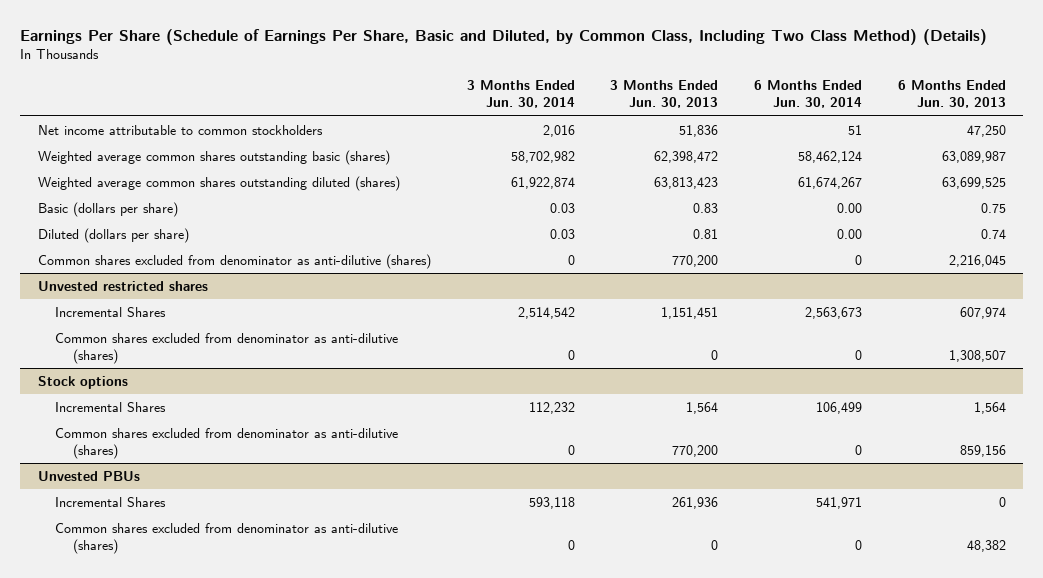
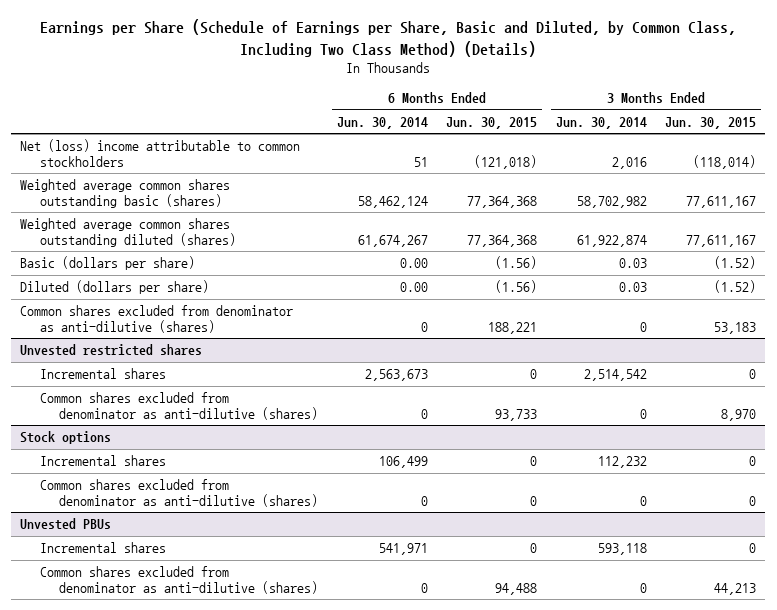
- Earnings Per Share (Schedule of Earnings Per Share, Basic and Diluted, by Common Class, Including Two Class Method) (Details)
+ Earnings per Share (Schedule of Earnings per Share, Basic and Diluted, by Common Class, Including Two Class Method) (Details)
- | 3 Months Ended Jun. 30, 2014 | 3 Months Ended Jun. 30, 2013 | 6 Months Ended Jun. 30, 2014 | 6 Months Ended Jun. 30, 2013
+ | 6 Months Ended Jun. 30, 2014 | 6 Months Ended Jun. 30, 2015 | 3 Months Ended Jun. 30, 2014 | 3 Months Ended Jun. 30, 2015
- Net income attributable to common stockholders | 2,016 | 51,836 | 51 | 47,250
+ Net (loss) income attributable to common stockholders | 51 | (121,018) | 2,016 | (118,014)
@ Unvested restricted shares
- Incremental Shares | 2,514,542 | 1,151,451 | 2,563,673 | 607,974
+ Incremental shares | 2,563,673 | 0 | 2,514,542 | 0
@ Stock options
- Incremental Shares | 112,232 | 1,564 | 106,499 | 1,564
+ Incremental shares | 106,499 | 0 | 112,232 | 0
@ Unvested PBUs
- Incremental Shares | 593,118 | 261,936 | 541,971 | 0
+ Incremental shares | 541,971 | 0 | 593,118 | 0

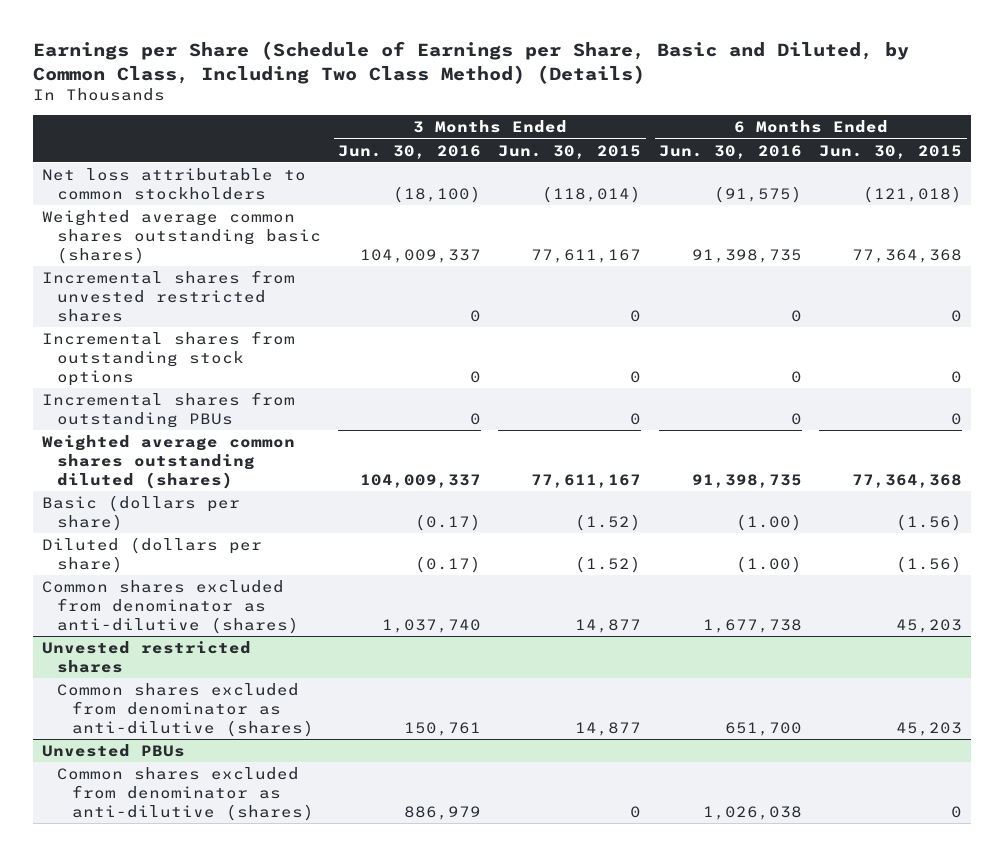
- | 6 Months Ended Jun. 30, 2014 | 6 Months Ended Jun. 30, 2015 | 3 Months Ended Jun. 30, 2014 | 3 Months Ended Jun. 30, 2015
+ | 3 Months Ended Jun. 30, 2016 | 3 Months Ended Jun. 30, 2015 | 6 Months Ended Jun. 30, 2016 | 6 Months Ended Jun. 30, 2015
- Net (loss) income attributable to common stockholders | 51 | (121,018) | 2,016 | (118,014)
+ Net loss attributable to common stockholders | (18,100) | (118,014) | (91,575) | (121,018)
+ Incremental shares from unvested restricted shares | 0 | 0 | 0 | 0
+ Incremental shares from outstanding stock options | 0 | 0 | 0 | 0
+ Incremental shares from outstanding PBUs | 0 | 0 | 0 | 0
- Common shares excluded from denominator as anti-dilutive (shares) | 0 | 188,221 | 0 | 53,183
+ Common shares excluded from denominator as anti-dilutive (shares) | 1,037,740 | 14,877 | 1,677,738 | 45,203
@ Unvested restricted shares
- Incremental shares | 2,563,673 | 0 | 2,514,542 | 0
- Common shares excluded from denominator as anti-dilutive (shares) | 0 | 93,733 | 0 | 8,970
- Stock options
- Incremental shares | 106,499 | 0 | 112,232 | 0
- Common shares excluded from denominator as anti-dilutive (shares) | 0 | 0 | 0 | 0
@ Unvested restricted shares
+ Common shares excluded from denominator as anti-dilutive (shares) | 150,761 | 14,877 | 651,700 | 45,203
@ Unvested PBUs
- Incremental shares | 541,971 | 0 | 593,118 | 0
- Common shares excluded from denominator as anti-dilutive (shares) | 0 | 94,488 | 0 | 44,213
+ Common shares excluded from denominator as anti-dilutive (shares) | 886,979 | 0 | 1,026,038 | 0

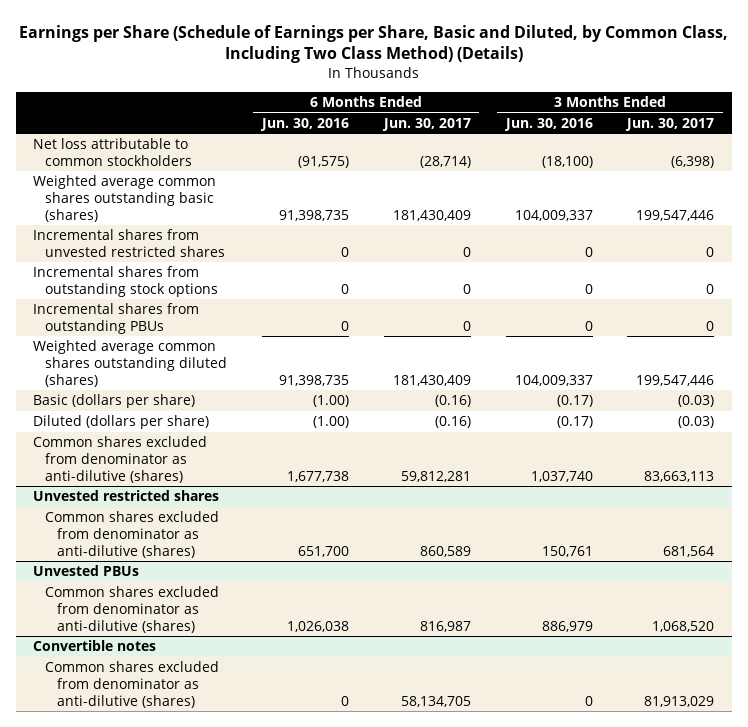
- | 3 Months Ended Jun. 30, 2016 | 3 Months Ended Jun. 30, 2015 | 6 Months Ended Jun. 30, 2016 | 6 Months Ended Jun. 30, 2015
+ | 6 Months Ended Jun. 30, 2016 | 6 Months Ended Jun. 30, 2017 | 3 Months Ended Jun. 30, 2016 | 3 Months Ended Jun. 30, 2017
+ Convertible notes
+ Common shares excluded from denominator as anti-dilutive (shares) | 0 | 58,134,705 | 0 | 81,913,029

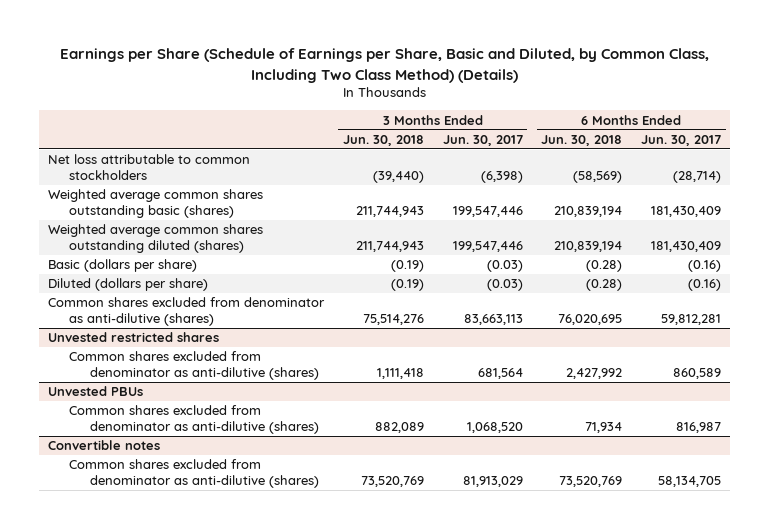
- | 6 Months Ended Jun. 30, 2016 | 6 Months Ended Jun. 30, 2017 | 3 Months Ended Jun. 30, 2016 | 3 Months Ended Jun. 30, 2017
+ | 3 Months Ended Jun. 30, 2018 | 3 Months Ended Jun. 30, 2017 | 6 Months Ended Jun. 30, 2018 | 6 Months Ended Jun. 30, 2017
- Incremental shares from unvested restricted shares | 0 | 0 | 0 | 0
- Incremental shares from outstanding stock options | 0 | 0 | 0 | 0
- Incremental shares from outstanding PBUs | 0 | 0 | 0 | 0

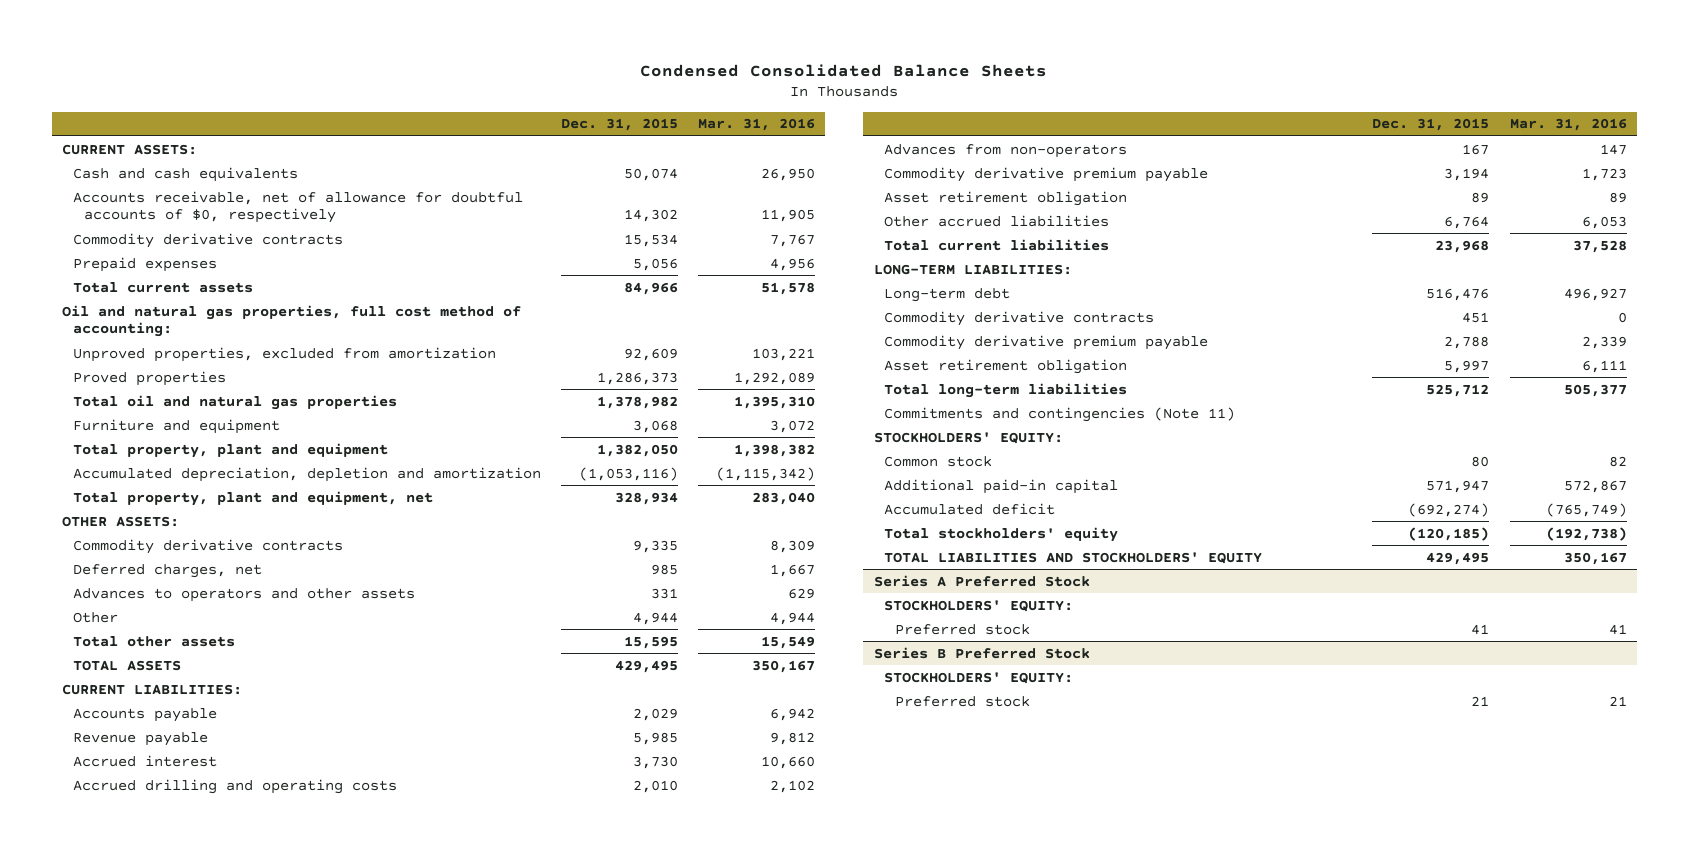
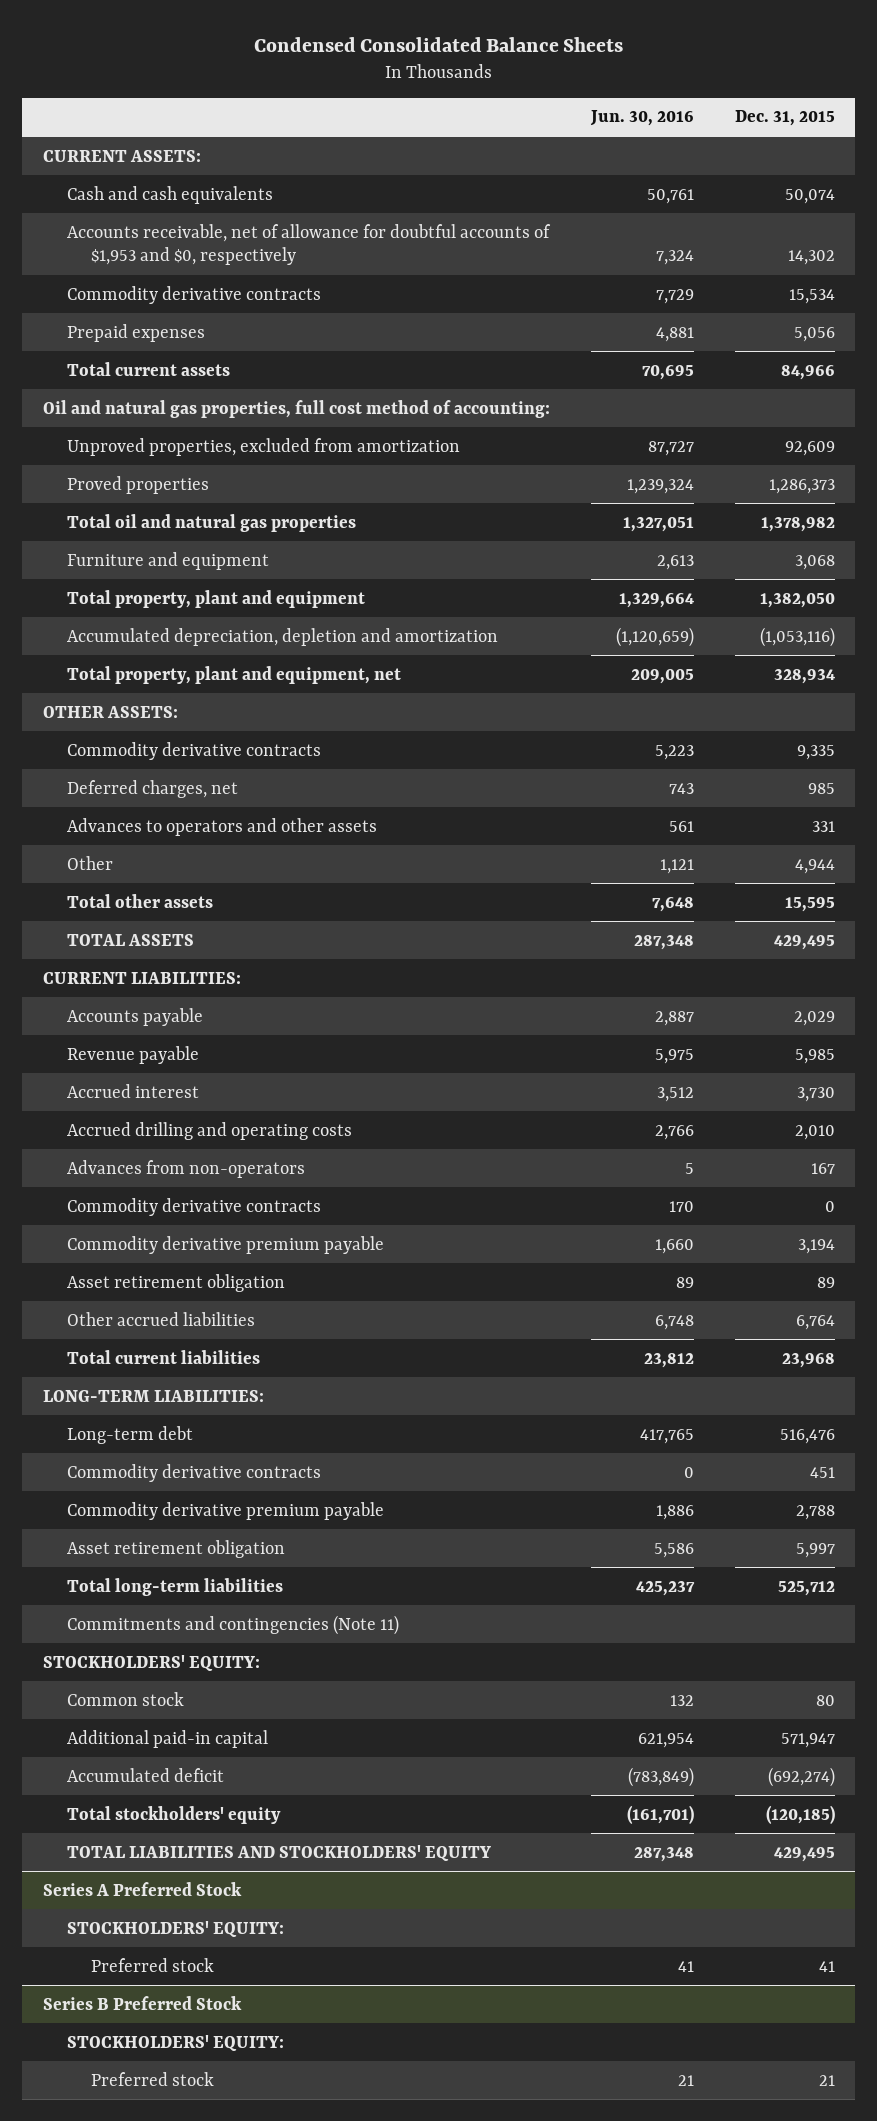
- | Dec. 31, 2015 | Mar. 31, 2016
+ | Jun. 30, 2016 | Dec. 31, 2015
- Accounts receivable, net of allowance for doubtful accounts of $0, respectively | 14,302 | 11,905
+ Accounts receivable, net of allowance for doubtful accounts of $1,953 and $0, respectively | 7,324 | 14,302
+ Commodity derivative contracts | 170 | 0

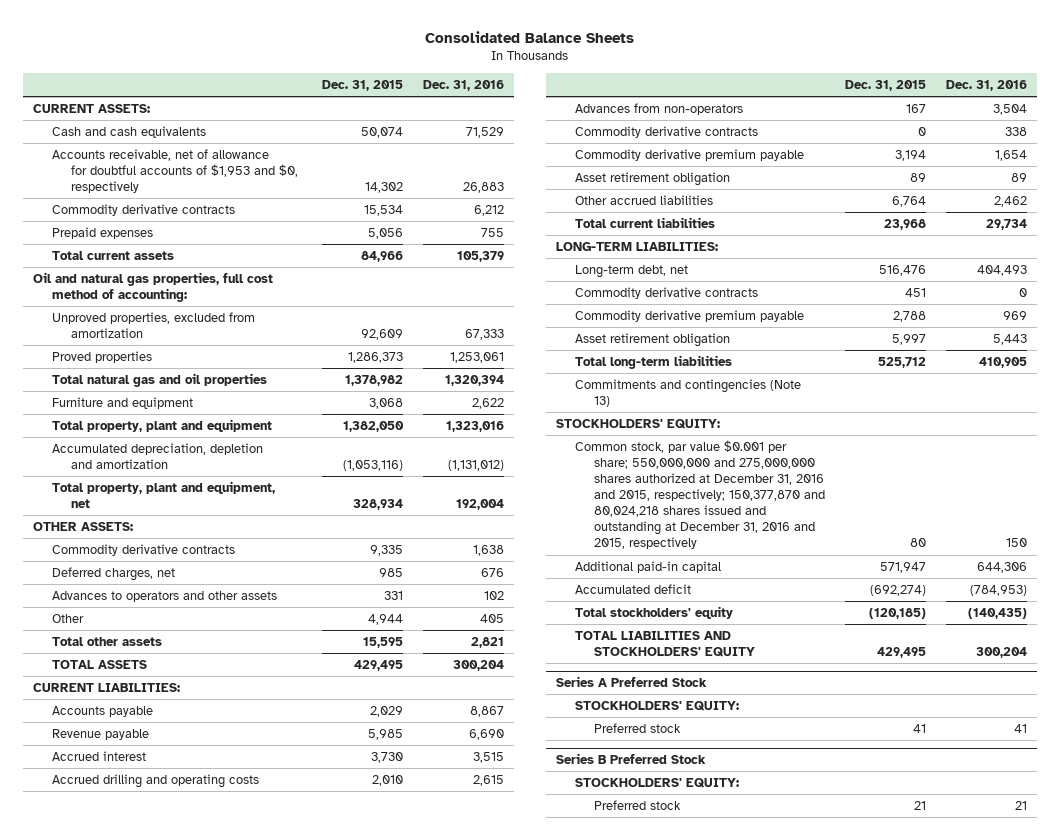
- Condensed Consolidated Balance Sheets
+ Consolidated Balance Sheets
- | Jun. 30, 2016 | Dec. 31, 2015
+ | Dec. 31, 2015 | Dec. 31, 2016
- Total oil and natural gas properties | 1,327,051 | 1,378,982
+ Total natural gas and oil properties | 1,378,982 | 1,320,394
- Long-term debt | 417,765 | 516,476
+ Long-term debt, net | 516,476 | 404,493
- Commitments and contingencies (Note 11)
+ Commitments and contingencies (Note 13)
- Common stock | 132 | 80
+ Common stock, par value $0.001 per share; 550,000,000 and 275,000,000 shares authorized at December 31, 2016 and 2015, respectively; 150,377,870 and 80,024,218 shares issued and outstanding at December 31, 2016 and 2015, respectively | 80 | 150

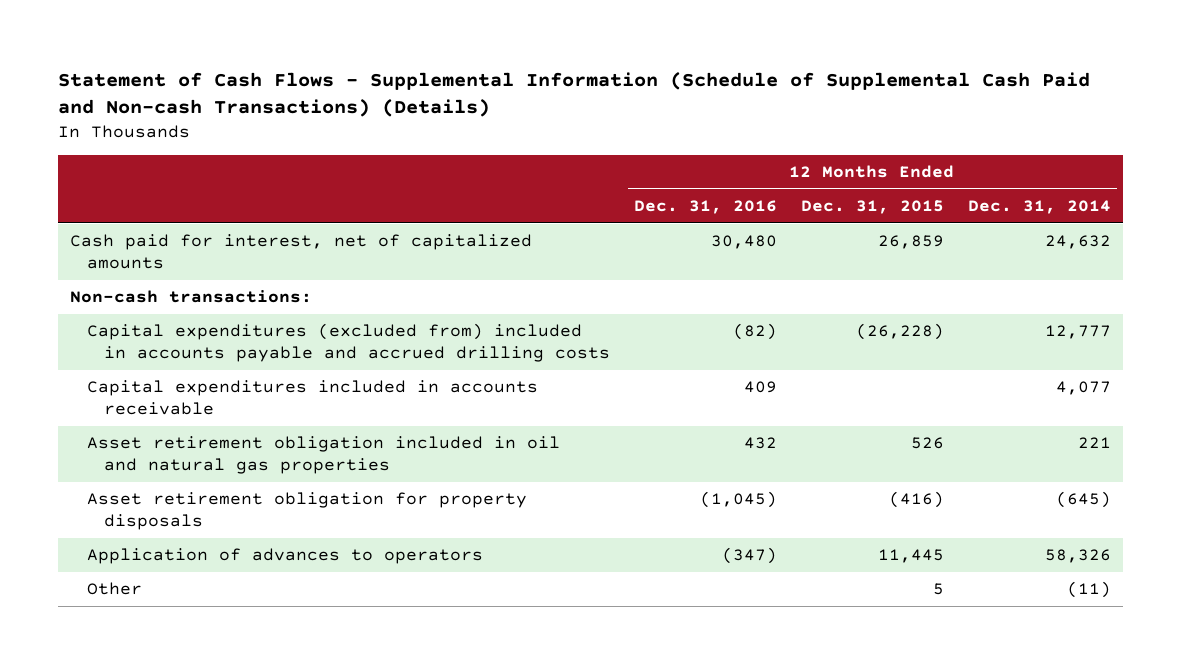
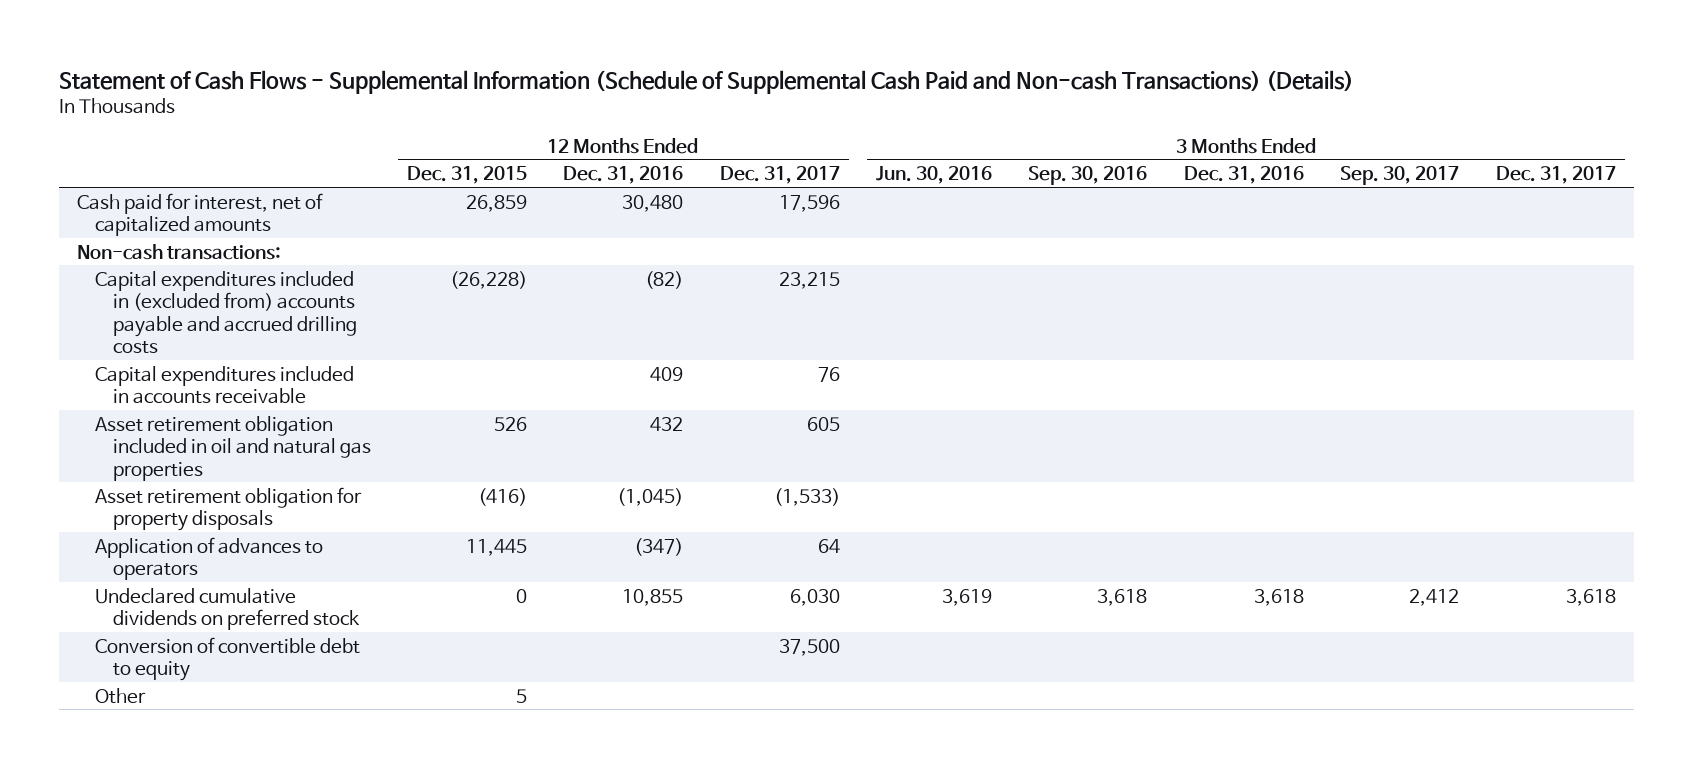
- | 12 Months Ended Dec. 31, 2016 | 12 Months Ended Dec. 31, 2015 | 12 Months Ended Dec. 31, 2014
+ | 12 Months Ended Dec. 31, 2015 | 12 Months Ended Dec. 31, 2016 | 12 Months Ended Dec. 31, 2017 | 3 Months Ended Jun. 30, 2016 | 3 Months Ended Sep. 30, 2016 | 3 Months Ended Dec. 31, 2016 | 3 Months Ended Sep. 30, 2017 | 3 Months Ended Dec. 31, 2017
- Capital expenditures (excluded from) included in accounts payable and accrued drilling costs | (82) | (26,228) | 12,777
+ Capital expenditures included in (excluded from) accounts payable and accrued drilling costs | (26,228) | (82) | 23,215 | | | | |
+ Undeclared cumulative dividends on preferred stock | 0 | 10,855 | 6,030 | 3,619 | 3,618 | 3,618 | 2,412 | 3,618
+ Conversion of convertible debt to equity | | | 37,500 | | | | |

